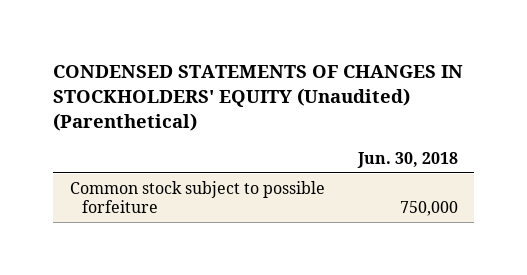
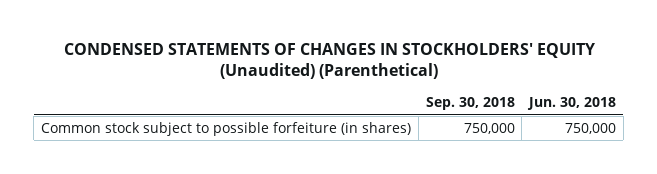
- | Jun. 30, 2018
+ | Sep. 30, 2018 | Jun. 30, 2018
- Common stock subject to possible forfeiture | 750,000
+ Common stock subject to possible forfeiture (in shares) | 750,000 | 750,000

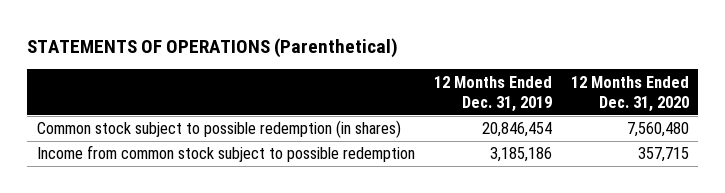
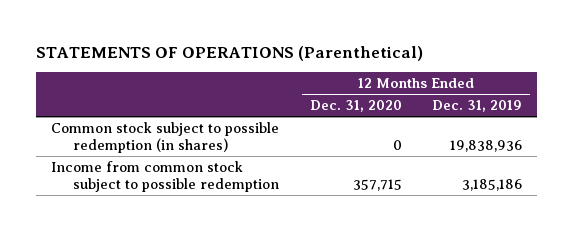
- | 12 Months Ended Dec. 31, 2019 | 12 Months Ended Dec. 31, 2020
+ | 12 Months Ended Dec. 31, 2020 | 12 Months Ended Dec. 31, 2019
- Common stock subject to possible redemption (in shares) | 20,846,454 | 7,560,480
+ Common stock subject to possible redemption (in shares) | 0 | 19,838,936

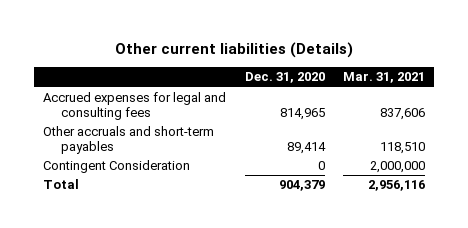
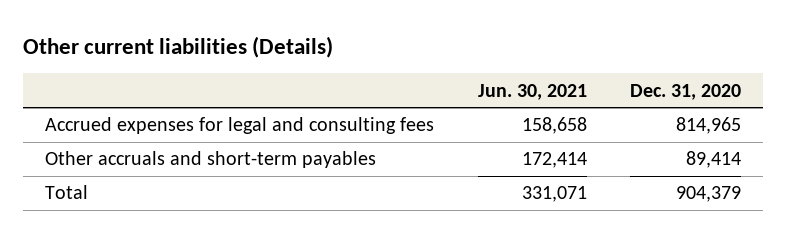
- | Dec. 31, 2020 | Mar. 31, 2021
+ | Jun. 30, 2021 | Dec. 31, 2020
- Contingent Consideration | 0 | 2,000,000

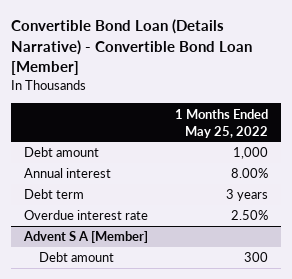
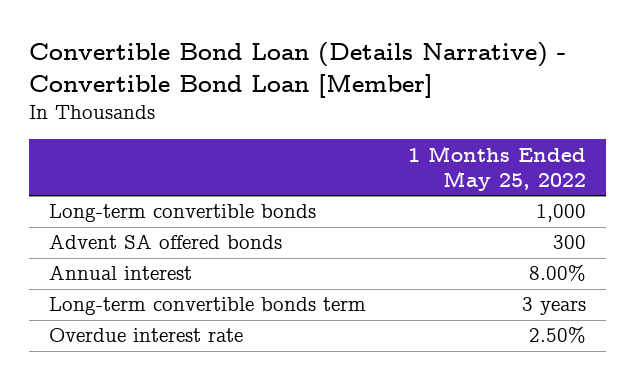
- Debt amount | 1,000
+ Long-term convertible bonds | 1,000
+ Advent SA offered bonds | 300
- Debt term | 3 years
+ Long-term convertible bonds term | 3 years
- Advent S A [Member]
- Debt amount | 300

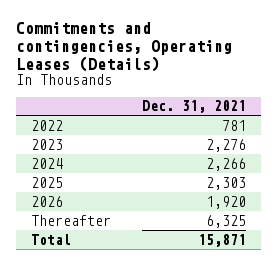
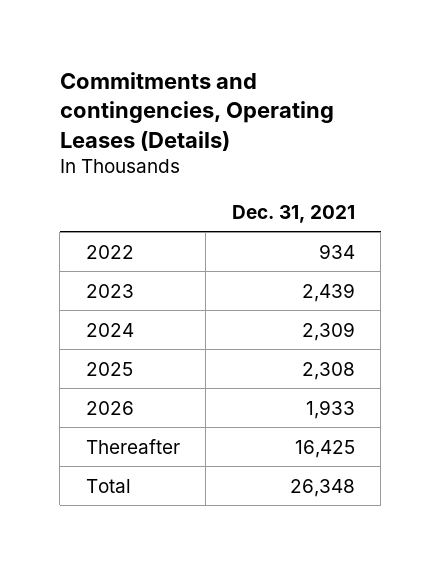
- 2022 | 781
- 2023 | 2,276
- 2024 | 2,266
- 2025 | 2,303
- 2026 | 1,920
- Thereafter | 6,325
- Total | 15,871
+ 2022 | 934
+ 2023 | 2,439
+ 2024 | 2,309
+ 2025 | 2,308
+ 2026 | 1,933
+ Thereafter | 16,425
+ Total | 26,348

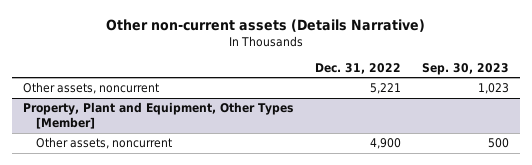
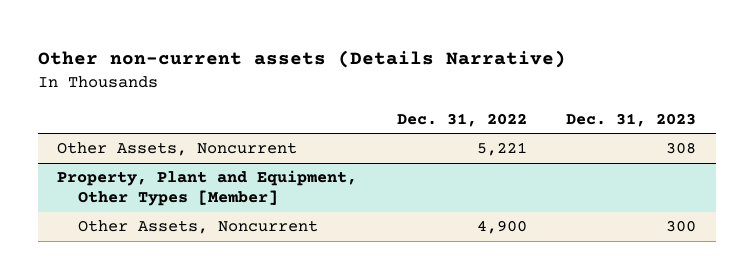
- | Dec. 31, 2022 | Sep. 30, 2023
+ | Dec. 31, 2022 | Dec. 31, 2023
- Other assets, noncurrent | 5,221 | 1,023
+ Other Assets, Noncurrent | 5,221 | 308
@ Property, Plant and Equipment, Other Types [Member]
- Other assets, noncurrent | 4,900 | 500
+ Other Assets, Noncurrent | 4,900 | 300

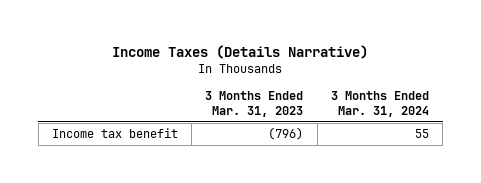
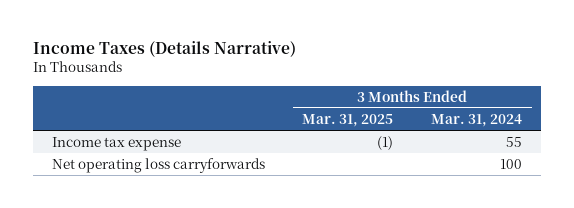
- | 3 Months Ended Mar. 31, 2023 | 3 Months Ended Mar. 31, 2024
+ | 3 Months Ended Mar. 31, 2025 | 3 Months Ended Mar. 31, 2024
- Income tax benefit | (796) | 55
+ Income tax expense | (1) | 55
+ Net operating loss carryforwards | | 100

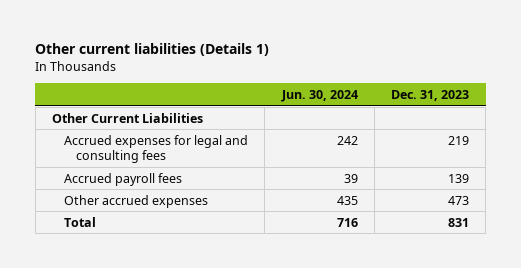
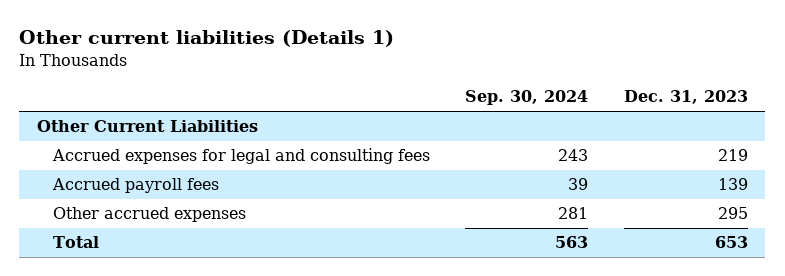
- | Jun. 30, 2024 | Dec. 31, 2023
+ | Sep. 30, 2024 | Dec. 31, 2023
- Other accrued expenses | 435 | 473
- Total | 716 | 831
+ Other accrued expenses | 281 | 295
+ Total | 563 | 653

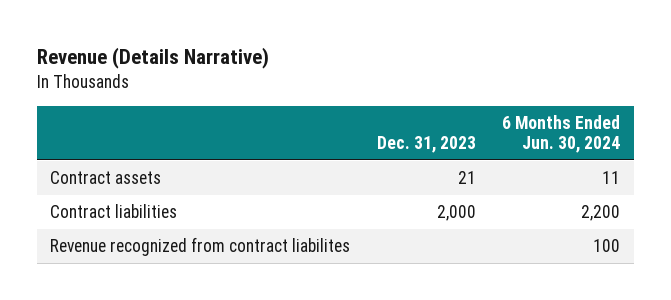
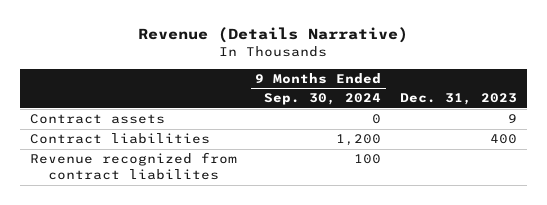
- | Dec. 31, 2023 | 6 Months Ended Jun. 30, 2024
+ | 9 Months Ended Sep. 30, 2024 | Dec. 31, 2023
- Contract assets | 21 | 11
- Contract liabilities | 2,000 | 2,200
+ Contract assets | 0 | 9
+ Contract liabilities | 1,200 | 400

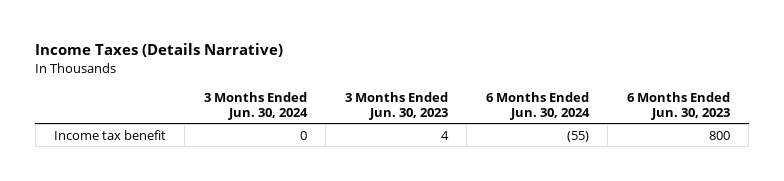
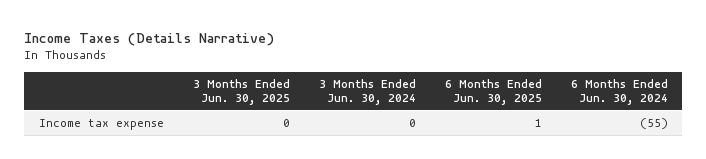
- | 3 Months Ended Jun. 30, 2024 | 3 Months Ended Jun. 30, 2023 | 6 Months Ended Jun. 30, 2024 | 6 Months Ended Jun. 30, 2023
+ | 3 Months Ended Jun. 30, 2025 | 3 Months Ended Jun. 30, 2024 | 6 Months Ended Jun. 30, 2025 | 6 Months Ended Jun. 30, 2024
- Income tax benefit | 0 | 4 | (55) | 800
+ Income tax expense | 0 | 0 | 1 | (55)

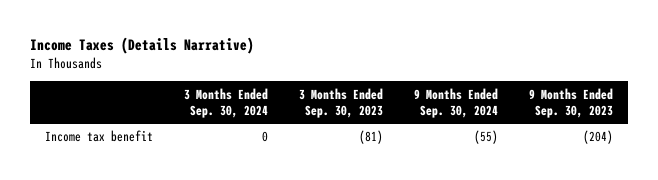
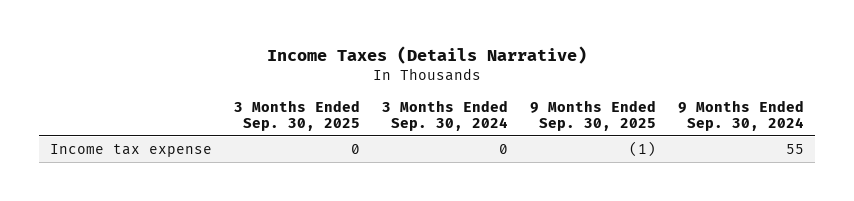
- | 3 Months Ended Sep. 30, 2024 | 3 Months Ended Sep. 30, 2023 | 9 Months Ended Sep. 30, 2024 | 9 Months Ended Sep. 30, 2023
+ | 3 Months Ended Sep. 30, 2025 | 3 Months Ended Sep. 30, 2024 | 9 Months Ended Sep. 30, 2025 | 9 Months Ended Sep. 30, 2024
- Income tax benefit | 0 | (81) | (55) | (204)
+ Income tax expense | 0 | 0 | (1) | 55

